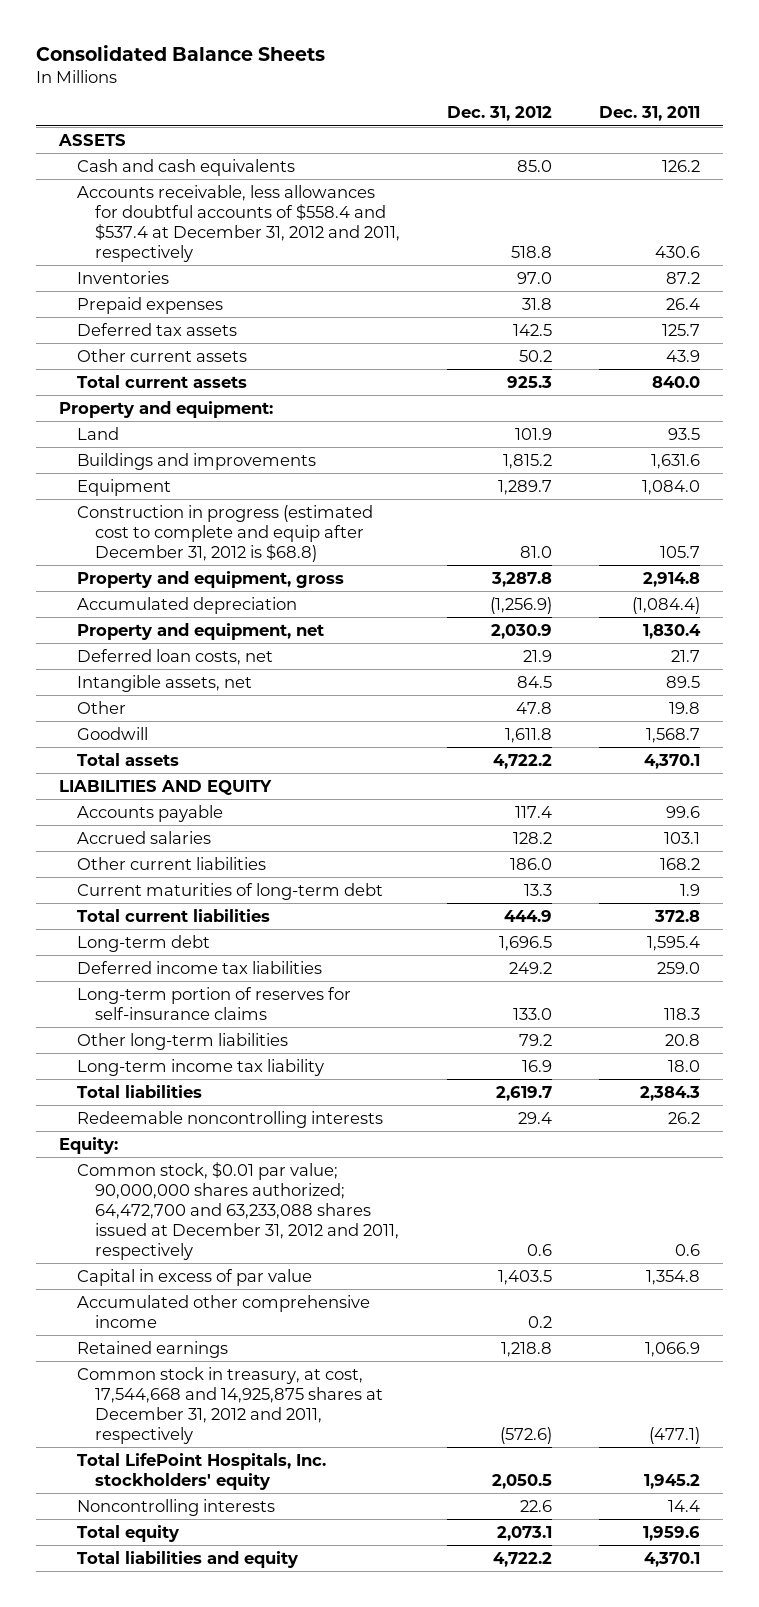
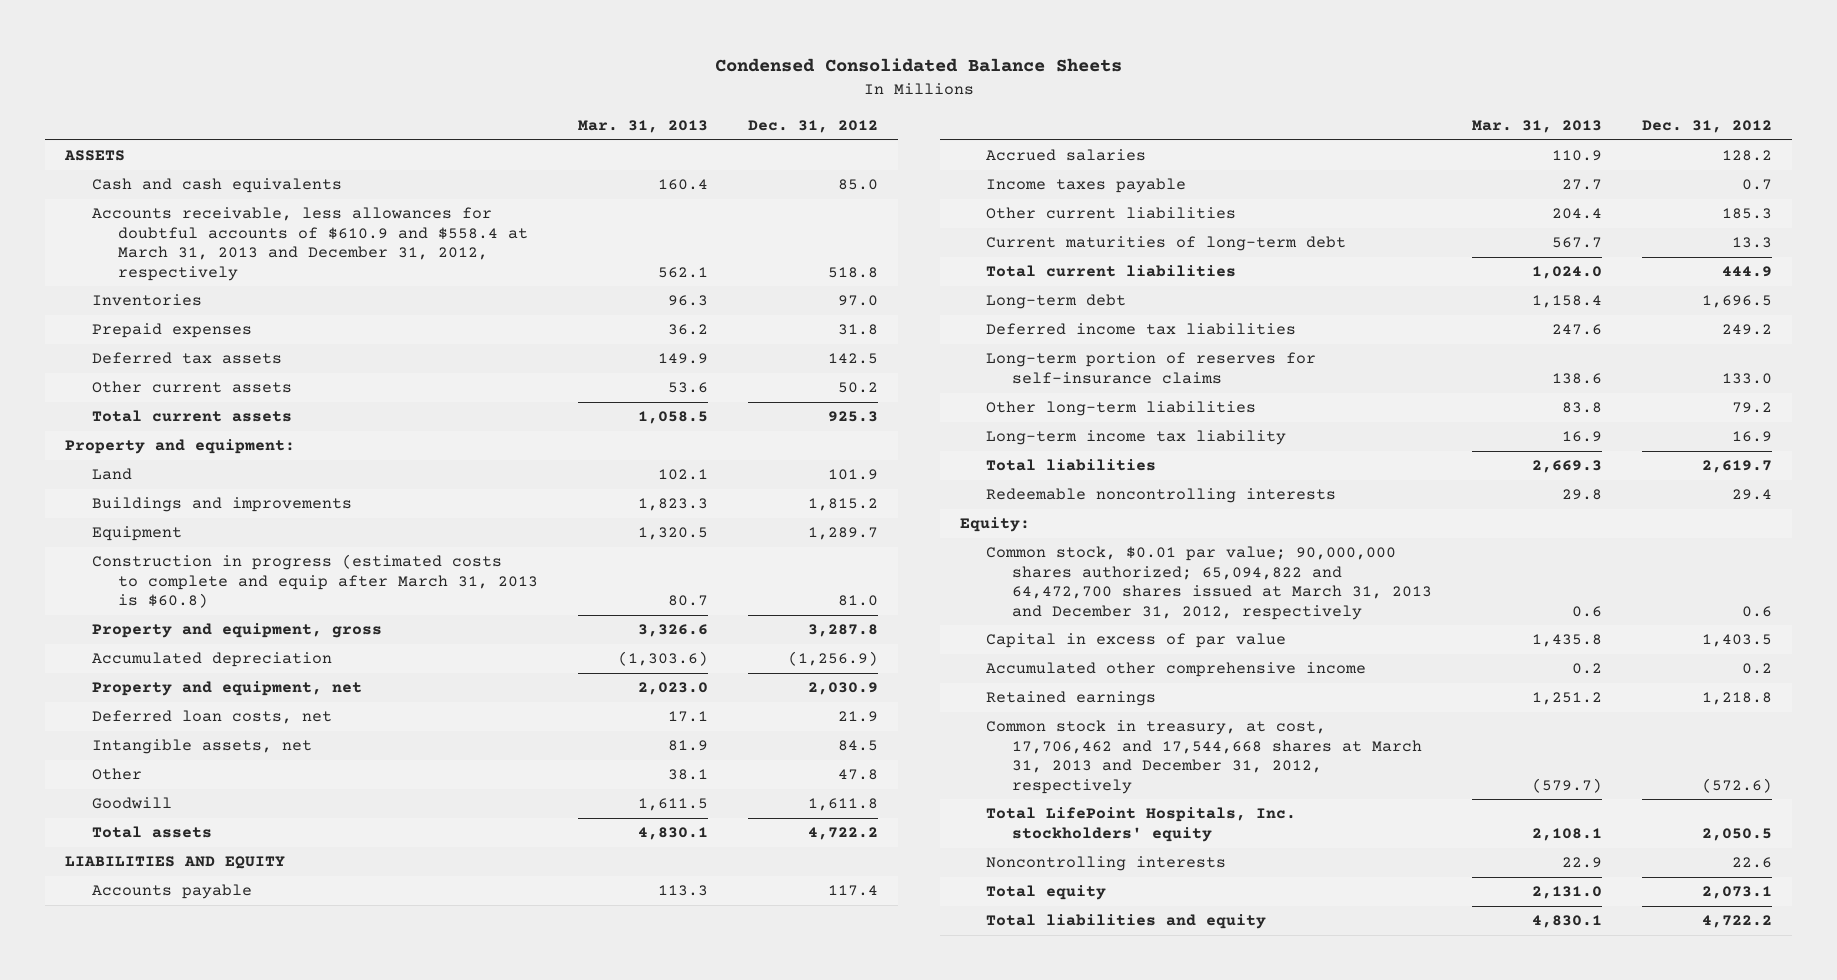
- Consolidated Balance Sheets
+ Condensed Consolidated Balance Sheets
- | Dec. 31, 2012 | Dec. 31, 2011
+ | Mar. 31, 2013 | Dec. 31, 2012
- Accounts receivable, less allowances for doubtful accounts of $558.4 and $537.4 at December 31, 2012 and 2011, respectively | 518.8 | 430.6
+ Accounts receivable, less allowances for doubtful accounts of $610.9 and $558.4 at March 31, 2013 and December 31, 2012, respectively | 562.1 | 518.8
- Construction in progress (estimated cost to complete and equip after December 31, 2012 is $68.8) | 81.0 | 105.7
+ Construction in progress (estimated costs to complete and equip after March 31, 2013 is $60.8) | 80.7 | 81.0
- Other current liabilities | 186.0 | 168.2
+ Income taxes payable | 27.7 | 0.7
+ Other current liabilities | 204.4 | 185.3
- Common stock, $0.01 par value; 90,000,000 shares authorized; 64,472,700 and 63,233,088 shares issued at December 31, 2012 and 2011, respectively | 0.6 | 0.6
+ Common stock, $0.01 par value; 90,000,000 shares authorized; 65,094,822 and 64,472,700 shares issued at March 31, 2013 and December 31, 2012, respectively | 0.6 | 0.6
- Common stock in treasury, at cost, 17,544,668 and 14,925,875 shares at December 31, 2012 and 2011, respectively | (572.6) | (477.1)
+ Common stock in treasury, at cost, 17,706,462 and 17,544,668 shares at March 31, 2013 and December 31, 2012, respectively | (579.7) | (572.6)

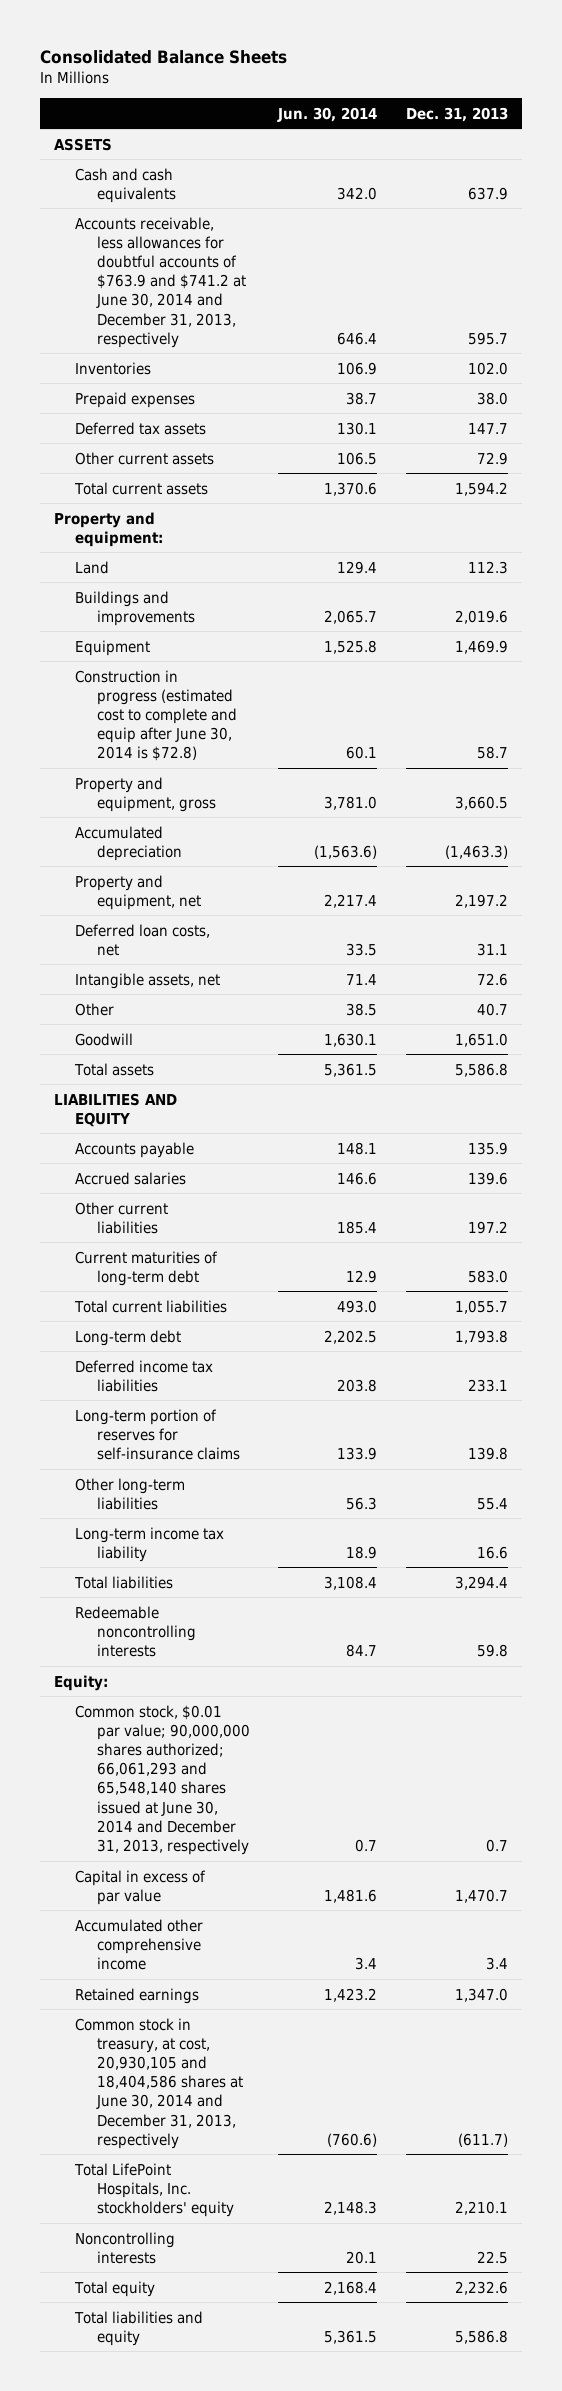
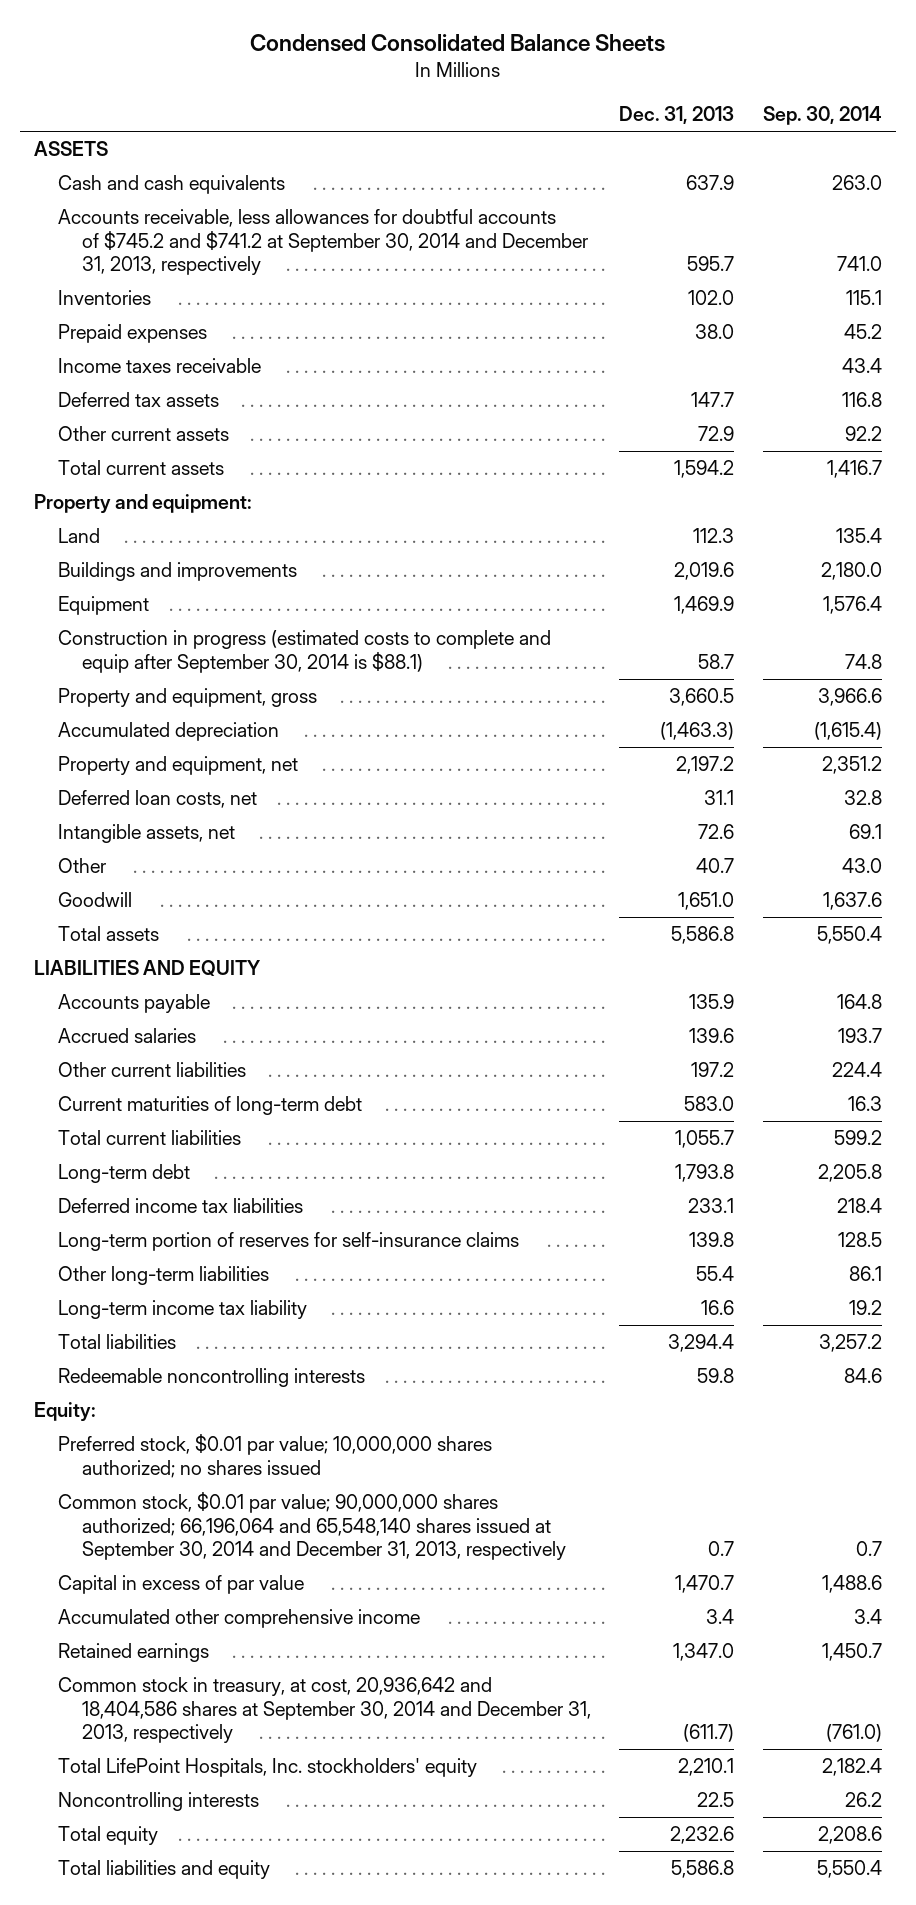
- Consolidated Balance Sheets
+ Condensed Consolidated Balance Sheets
- | Jun. 30, 2014 | Dec. 31, 2013
+ | Dec. 31, 2013 | Sep. 30, 2014
- Accounts receivable, less allowances for doubtful accounts of $763.9 and $741.2 at June 30, 2014 and December 31, 2013, respectively | 646.4 | 595.7
+ Accounts receivable, less allowances for doubtful accounts of $745.2 and $741.2 at September 30, 2014 and December 31, 2013, respectively | 595.7 | 741.0
+ Income taxes receivable | | 43.4
- Construction in progress (estimated cost to complete and equip after June 30, 2014 is $72.8) | 60.1 | 58.7
+ Construction in progress (estimated costs to complete and equip after September 30, 2014 is $88.1) | 58.7 | 74.8
- Common stock, $0.01 par value; 90,000,000 shares authorized; 66,061,293 and 65,548,140 shares issued at June 30, 2014 and December 31, 2013, respectively | 0.7 | 0.7
+ Preferred stock, $0.01 par value; 10,000,000 shares authorized; no shares issued
+ Common stock, $0.01 par value; 90,000,000 shares authorized; 66,196,064 and 65,548,140 shares issued at September 30, 2014 and December 31, 2013, respectively | 0.7 | 0.7
- Common stock in treasury, at cost, 20,930,105 and 18,404,586 shares at June 30, 2014 and December 31, 2013, respectively | (760.6) | (611.7)
+ Common stock in treasury, at cost, 20,936,642 and 18,404,586 shares at September 30, 2014 and December 31, 2013, respectively | (611.7) | (761.0)

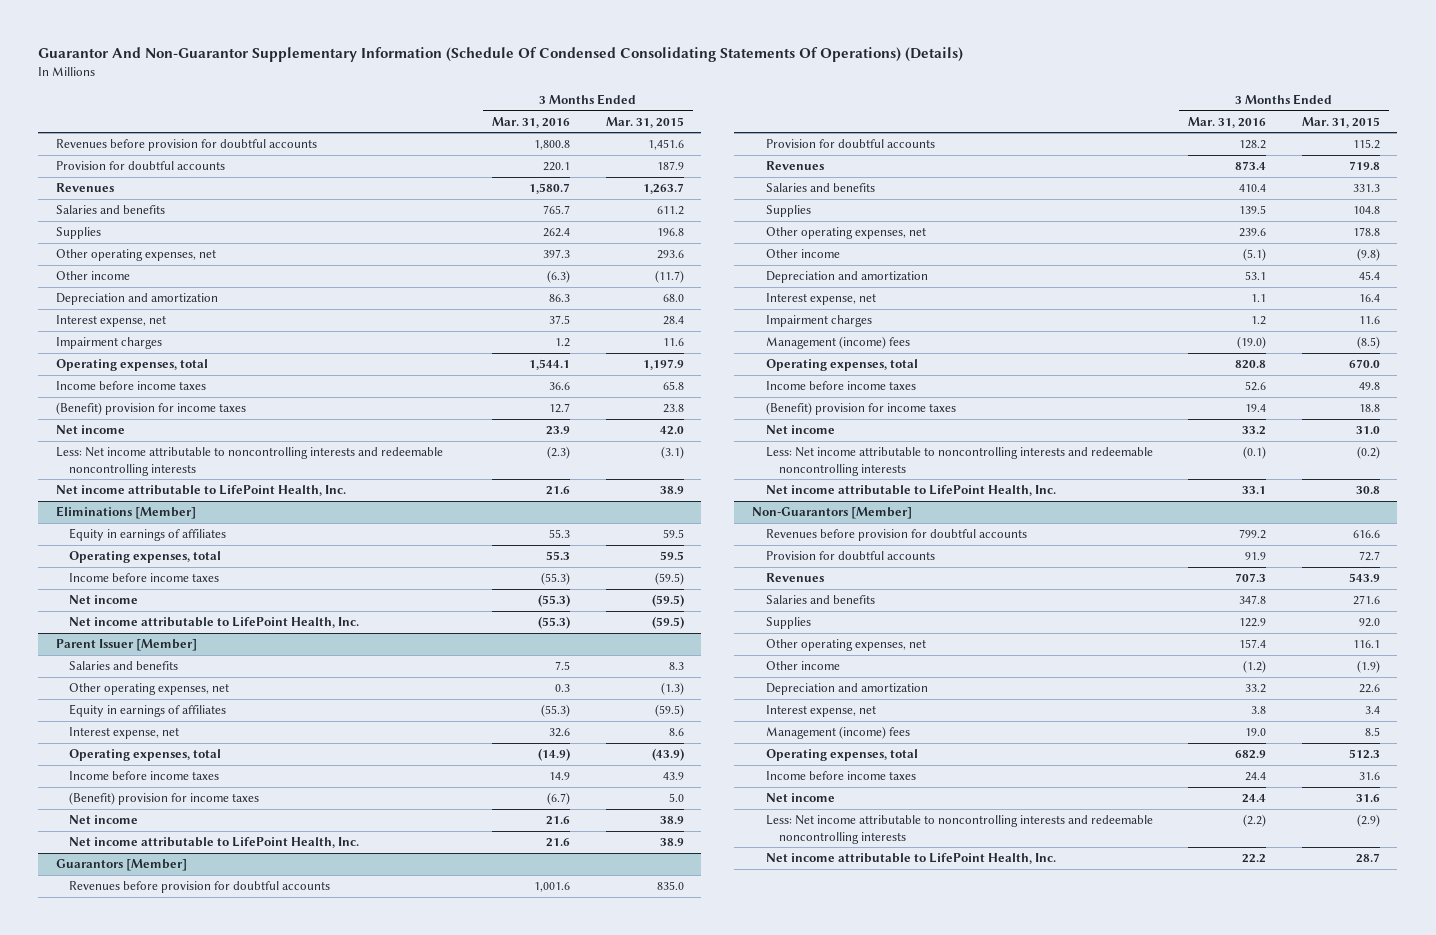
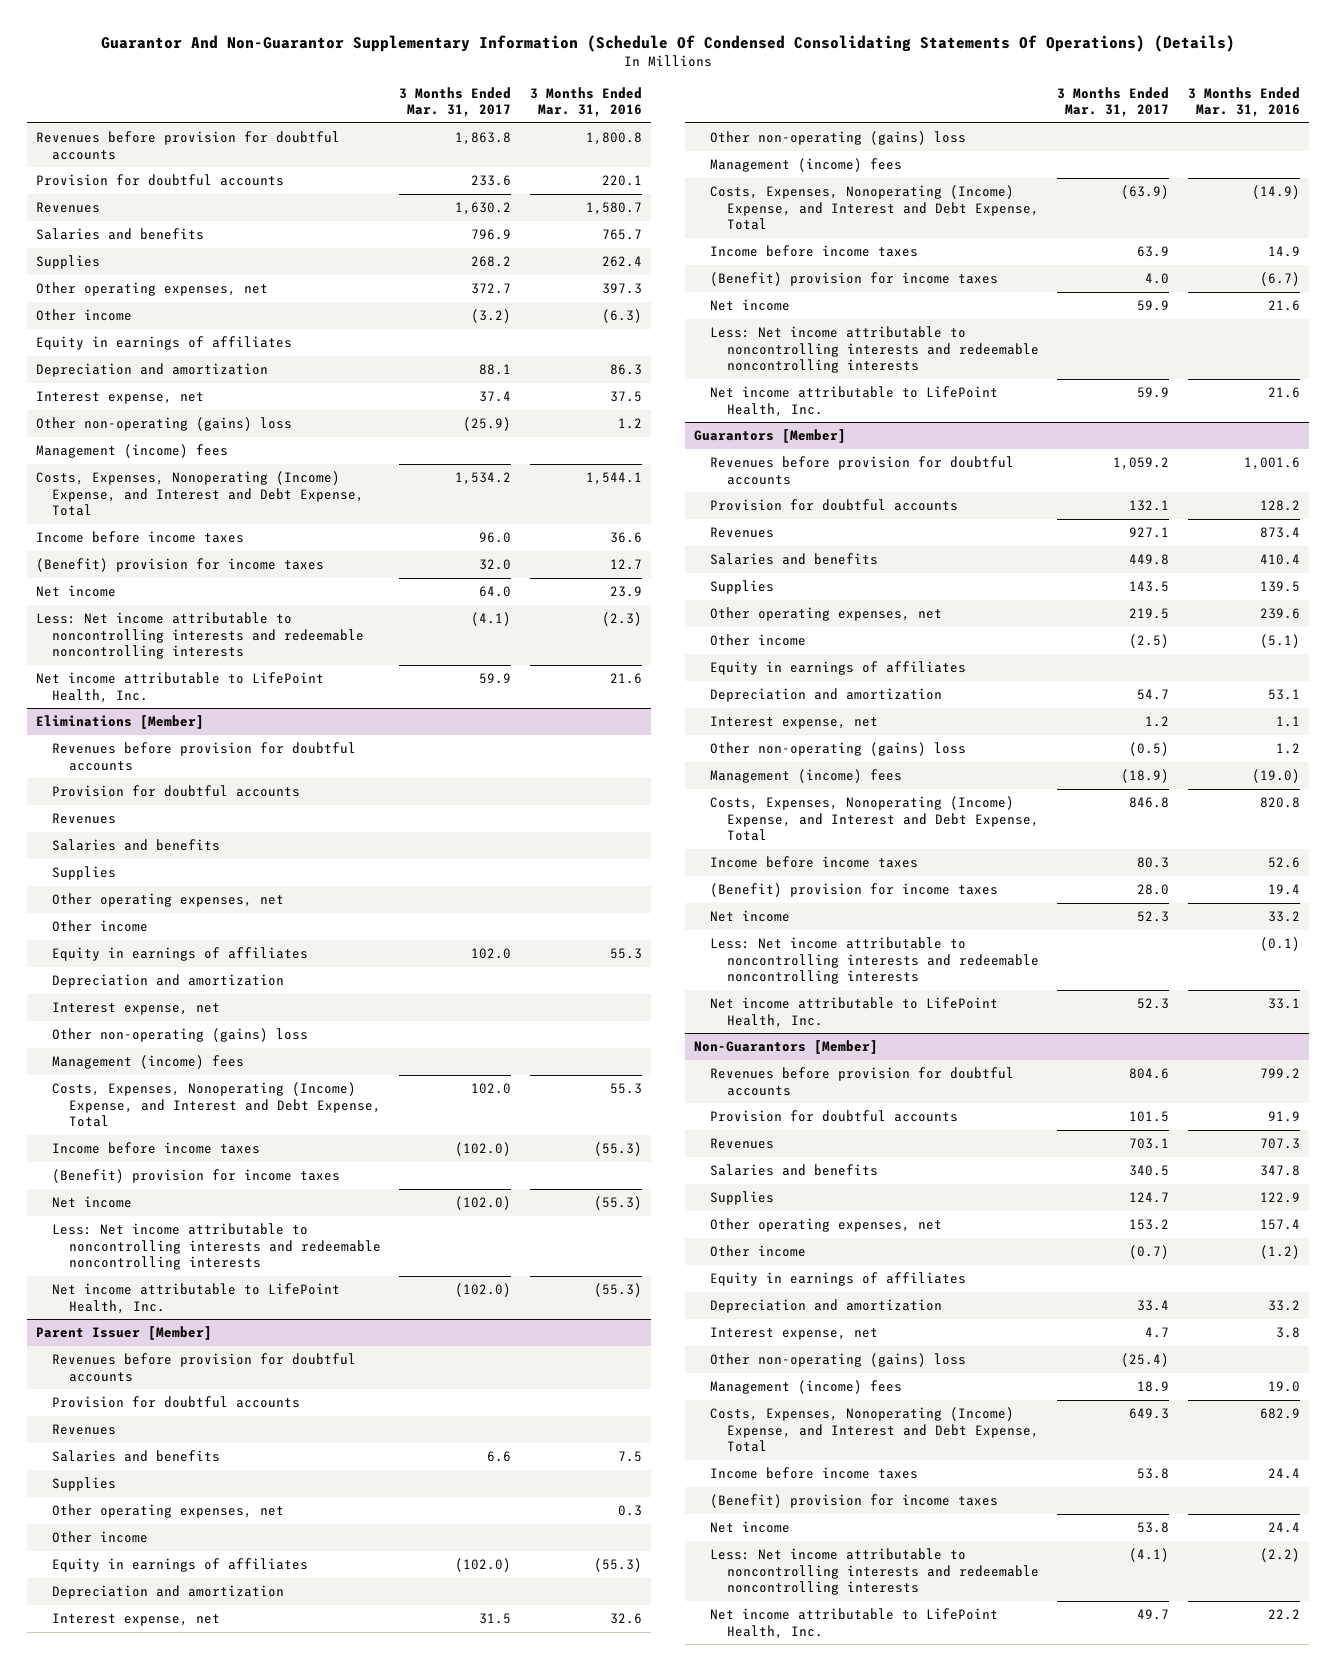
- | 3 Months Ended Mar. 31, 2016 | 3 Months Ended Mar. 31, 2015
+ | 3 Months Ended Mar. 31, 2017 | 3 Months Ended Mar. 31, 2016
+ Equity in earnings of affiliates
- Impairment charges | 1.2 | 11.6
- Operating expenses, total | 1,544.1 | 1,197.9
+ Other non-operating (gains) loss | (25.9) | 1.2
+ Management (income) fees
+ Costs, Expenses, Nonoperating (Income) Expense, and Interest and Debt Expense, Total | 1,534.2 | 1,544.1
@ Eliminations [Member]
+ Revenues before provision for doubtful accounts
+ Provision for doubtful accounts
+ Revenues
+ Salaries and benefits
+ Supplies
+ Other operating expenses, net
+ Other income
- Operating expenses, total | 55.3 | 59.5
+ Depreciation and amortization
+ Interest expense, net
+ Other non-operating (gains) loss
+ Management (income) fees
+ Costs, Expenses, Nonoperating (Income) Expense, and Interest and Debt Expense, Total | 102.0 | 55.3
+ (Benefit) provision for income taxes
+ Less: Net income attributable to noncontrolling interests and redeemable noncontrolling interests
@ Parent Issuer [Member]
+ Revenues before provision for doubtful accounts
+ Provision for doubtful accounts
+ Revenues
+ Supplies
+ Other income
+ Depreciation and amortization
- Operating expenses, total | (14.9) | (43.9)
+ Other non-operating (gains) loss
+ Management (income) fees
+ Costs, Expenses, Nonoperating (Income) Expense, and Interest and Debt Expense, Total | (63.9) | (14.9)
+ Less: Net income attributable to noncontrolling interests and redeemable noncontrolling interests
@ Guarantors [Member]
+ Equity in earnings of affiliates
- Impairment charges | 1.2 | 11.6
+ Other non-operating (gains) loss | (0.5) | 1.2
- Operating expenses, total | 820.8 | 670.0
+ Costs, Expenses, Nonoperating (Income) Expense, and Interest and Debt Expense, Total | 846.8 | 820.8
@ Non-Guarantors [Member]
+ Equity in earnings of affiliates
+ Other non-operating (gains) loss | (25.4) |
- Operating expenses, total | 682.9 | 512.3
+ Costs, Expenses, Nonoperating (Income) Expense, and Interest and Debt Expense, Total | 649.3 | 682.9
+ (Benefit) provision for income taxes

